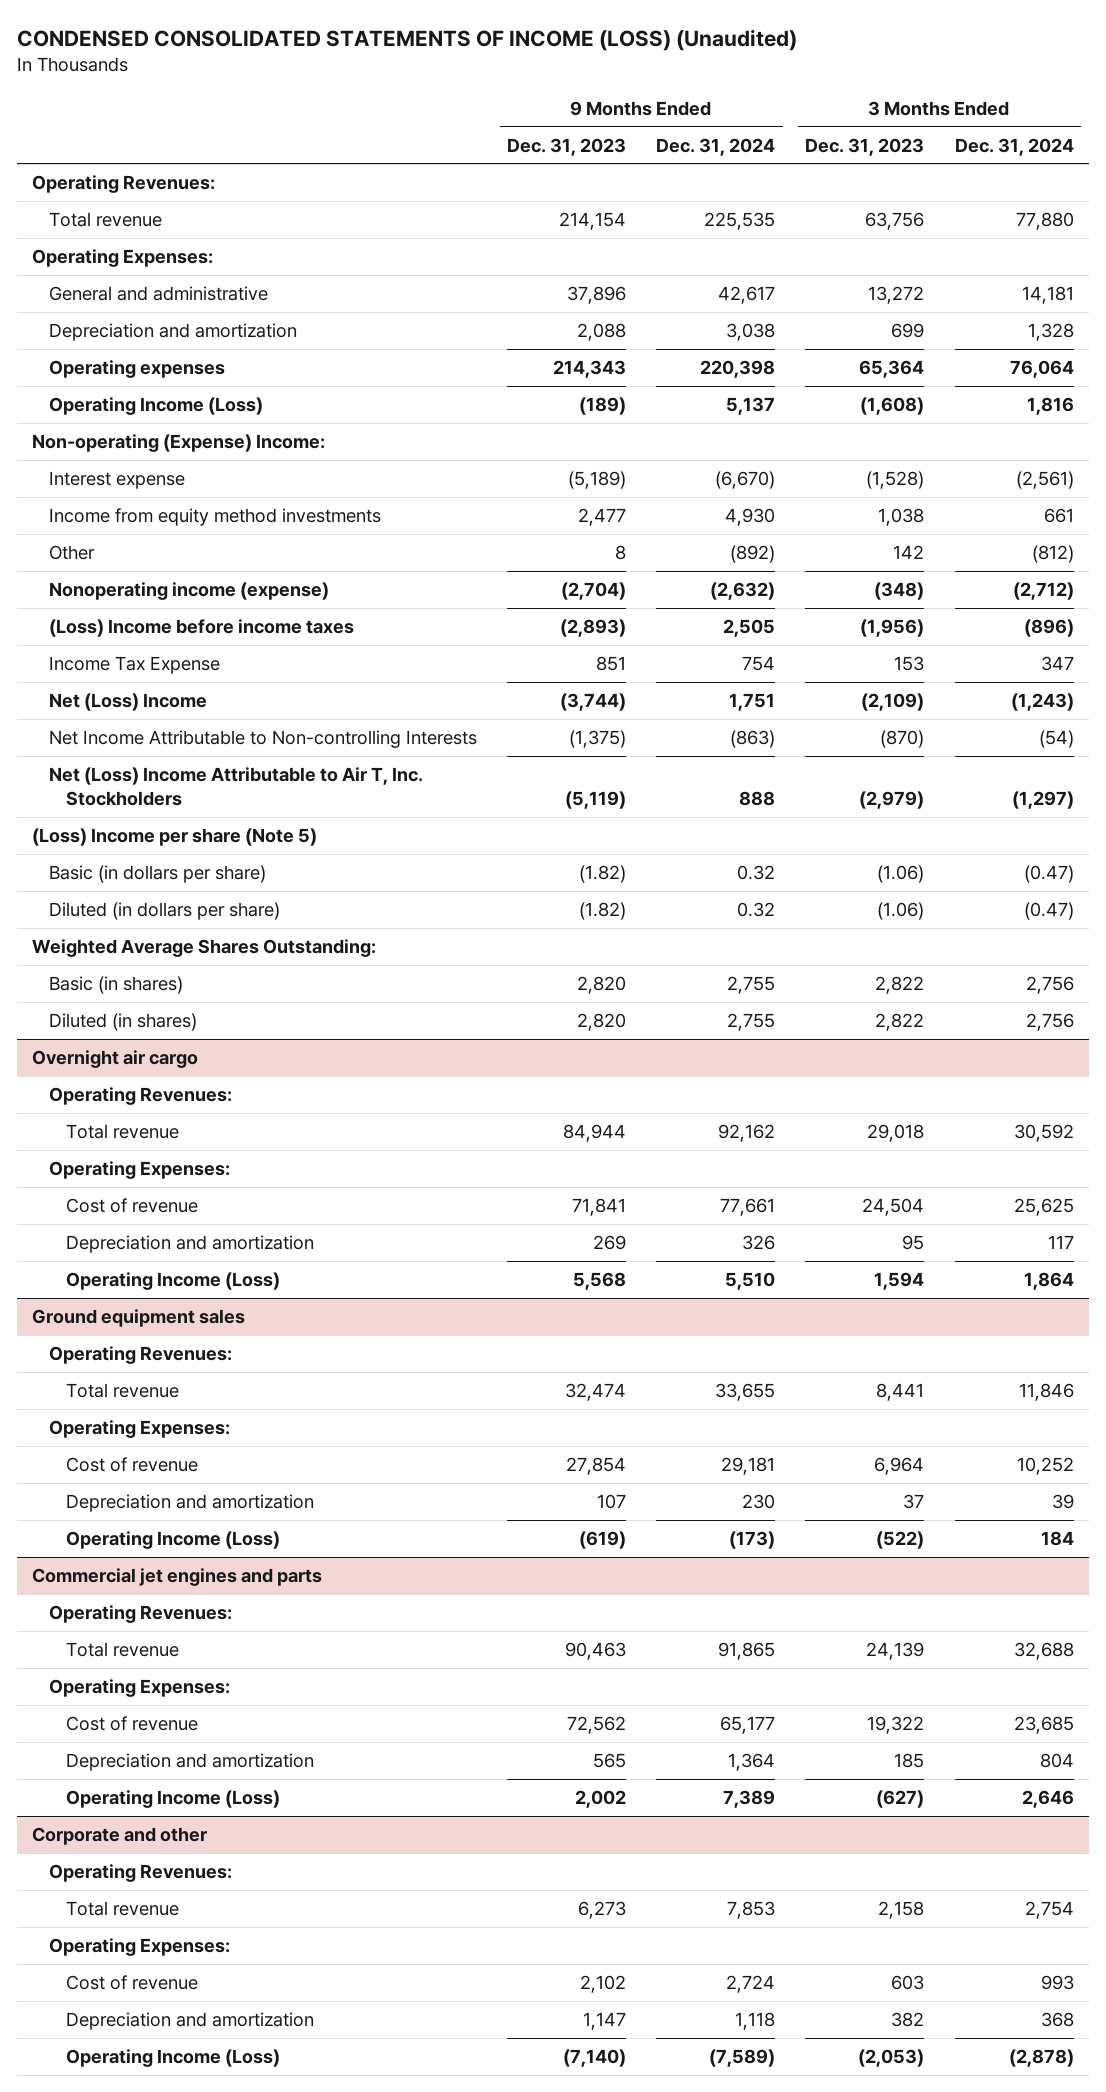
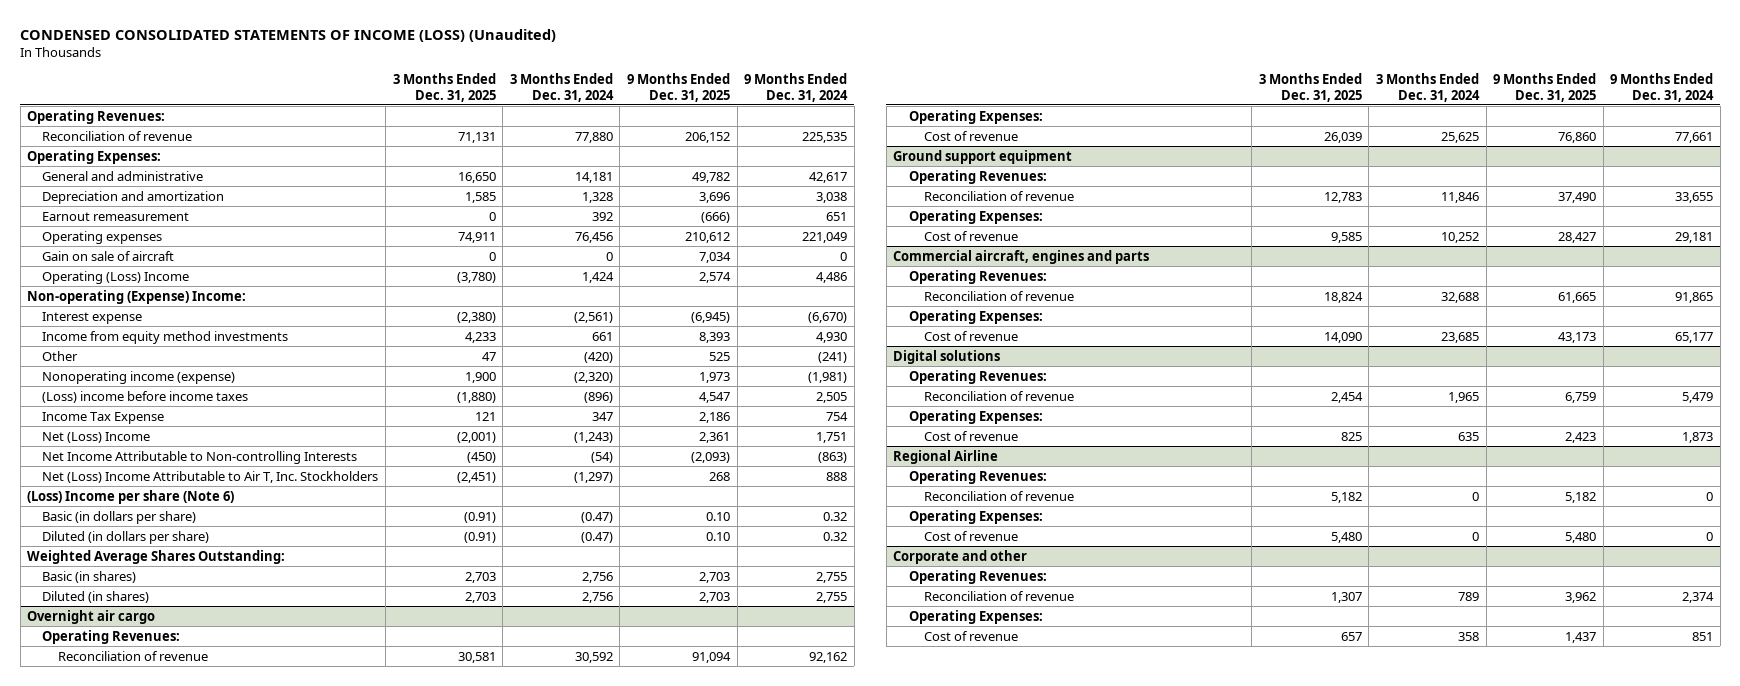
- | 9 Months Ended Dec. 31, 2023 | 9 Months Ended Dec. 31, 2024 | 3 Months Ended Dec. 31, 2023 | 3 Months Ended Dec. 31, 2024
+ | 3 Months Ended Dec. 31, 2025 | 3 Months Ended Dec. 31, 2024 | 9 Months Ended Dec. 31, 2025 | 9 Months Ended Dec. 31, 2024
- Total revenue | 214,154 | 225,535 | 63,756 | 77,880
+ Reconciliation of revenue | 71,131 | 77,880 | 206,152 | 225,535
- Operating expenses | 214,343 | 220,398 | 65,364 | 76,064
- Operating Income (Loss) | (189) | 5,137 | (1,608) | 1,816
+ Earnout remeasurement | 0 | 392 | (666) | 651
+ Operating expenses | 74,911 | 76,456 | 210,612 | 221,049
+ Gain on sale of aircraft | 0 | 0 | 7,034 | 0
+ Operating (Loss) Income | (3,780) | 1,424 | 2,574 | 4,486
- Other | 8 | (892) | 142 | (812)
- Nonoperating income (expense) | (2,704) | (2,632) | (348) | (2,712)
- (Loss) Income before income taxes | (2,893) | 2,505 | (1,956) | (896)
+ Other | 47 | (420) | 525 | (241)
+ Nonoperating income (expense) | 1,900 | (2,320) | 1,973 | (1,981)
+ (Loss) income before income taxes | (1,880) | (896) | 4,547 | 2,505
- (Loss) Income per share (Note 5)
+ (Loss) Income per share (Note 6)
@ Overnight air cargo
- Total revenue | 84,944 | 92,162 | 29,018 | 30,592
+ Reconciliation of revenue | 30,581 | 30,592 | 91,094 | 92,162
- Depreciation and amortization | 269 | 326 | 95 | 117
- Operating Income (Loss) | 5,568 | 5,510 | 1,594 | 1,864
- Ground equipment sales
+ Ground support equipment
- Total revenue | 32,474 | 33,655 | 8,441 | 11,846
+ Reconciliation of revenue | 12,783 | 11,846 | 37,490 | 33,655
- Depreciation and amortization | 107 | 230 | 37 | 39
- Operating Income (Loss) | (619) | (173) | (522) | 184
- Commercial jet engines and parts
+ Commercial aircraft, engines and parts
- Total revenue | 90,463 | 91,865 | 24,139 | 32,688
+ Reconciliation of revenue | 18,824 | 32,688 | 61,665 | 91,865
- Depreciation and amortization | 565 | 1,364 | 185 | 804
- Operating Income (Loss) | 2,002 | 7,389 | (627) | 2,646
+ Digital solutions
+ Operating Revenues:
+ Reconciliation of revenue | 2,454 | 1,965 | 6,759 | 5,479
+ Operating Expenses:
+ Cost of revenue | 825 | 635 | 2,423 | 1,873
+ Regional Airline
+ Operating Revenues:
+ Reconciliation of revenue | 5,182 | 0 | 5,182 | 0
+ Operating Expenses:
+ Cost of revenue | 5,480 | 0 | 5,480 | 0
@ Corporate and other
- Total revenue | 6,273 | 7,853 | 2,158 | 2,754
+ Reconciliation of revenue | 1,307 | 789 | 3,962 | 2,374
- Cost of revenue | 2,102 | 2,724 | 603 | 993
- Depreciation and amortization | 1,147 | 1,118 | 382 | 368
- Operating Income (Loss) | (7,140) | (7,589) | (2,053) | (2,878)
+ Cost of revenue | 657 | 358 | 1,437 | 851

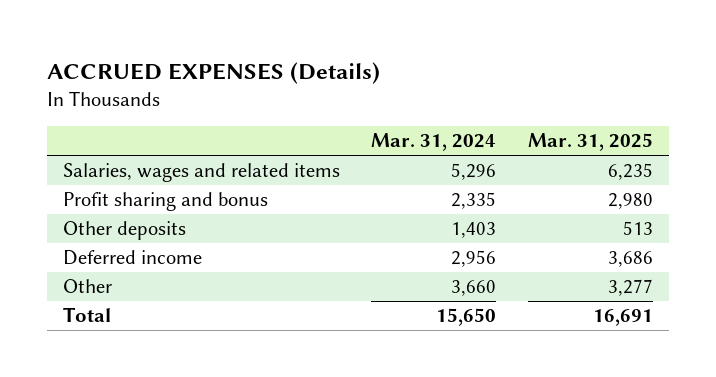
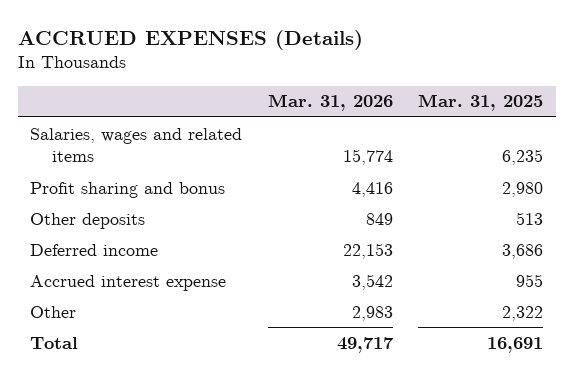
- | Mar. 31, 2024 | Mar. 31, 2025
+ | Mar. 31, 2026 | Mar. 31, 2025
- Other | 3,660 | 3,277
+ Accrued interest expense | 3,542 | 955
+ Other | 2,983 | 2,322

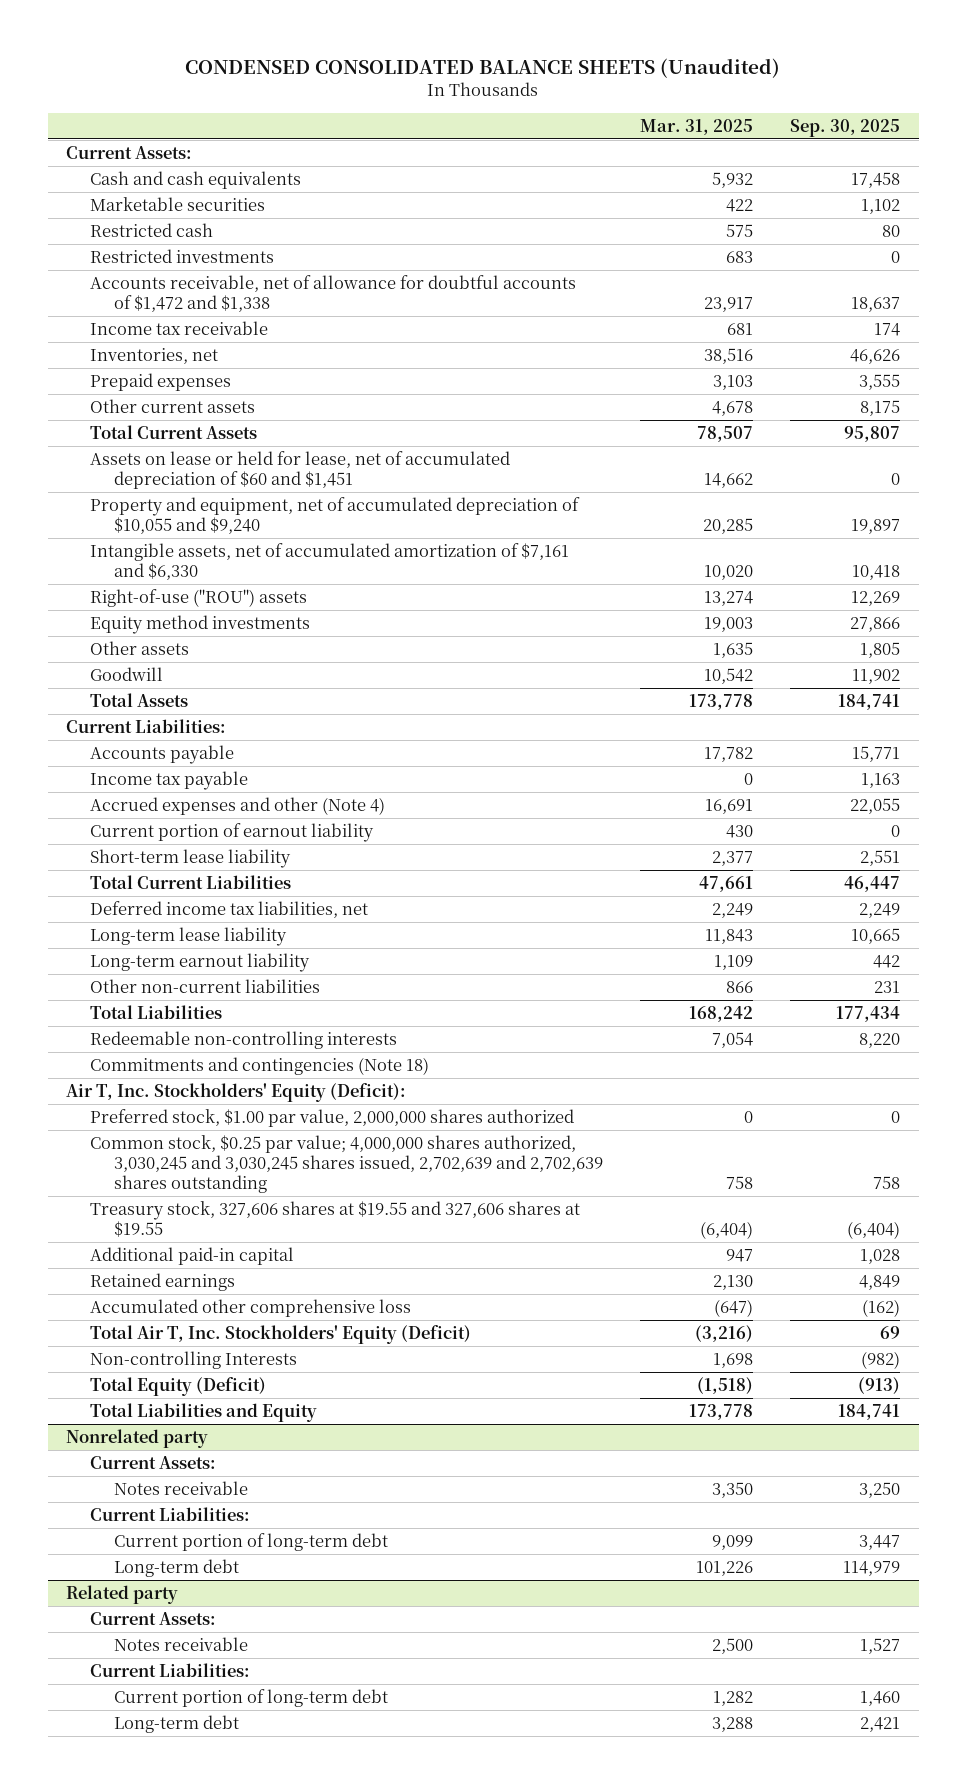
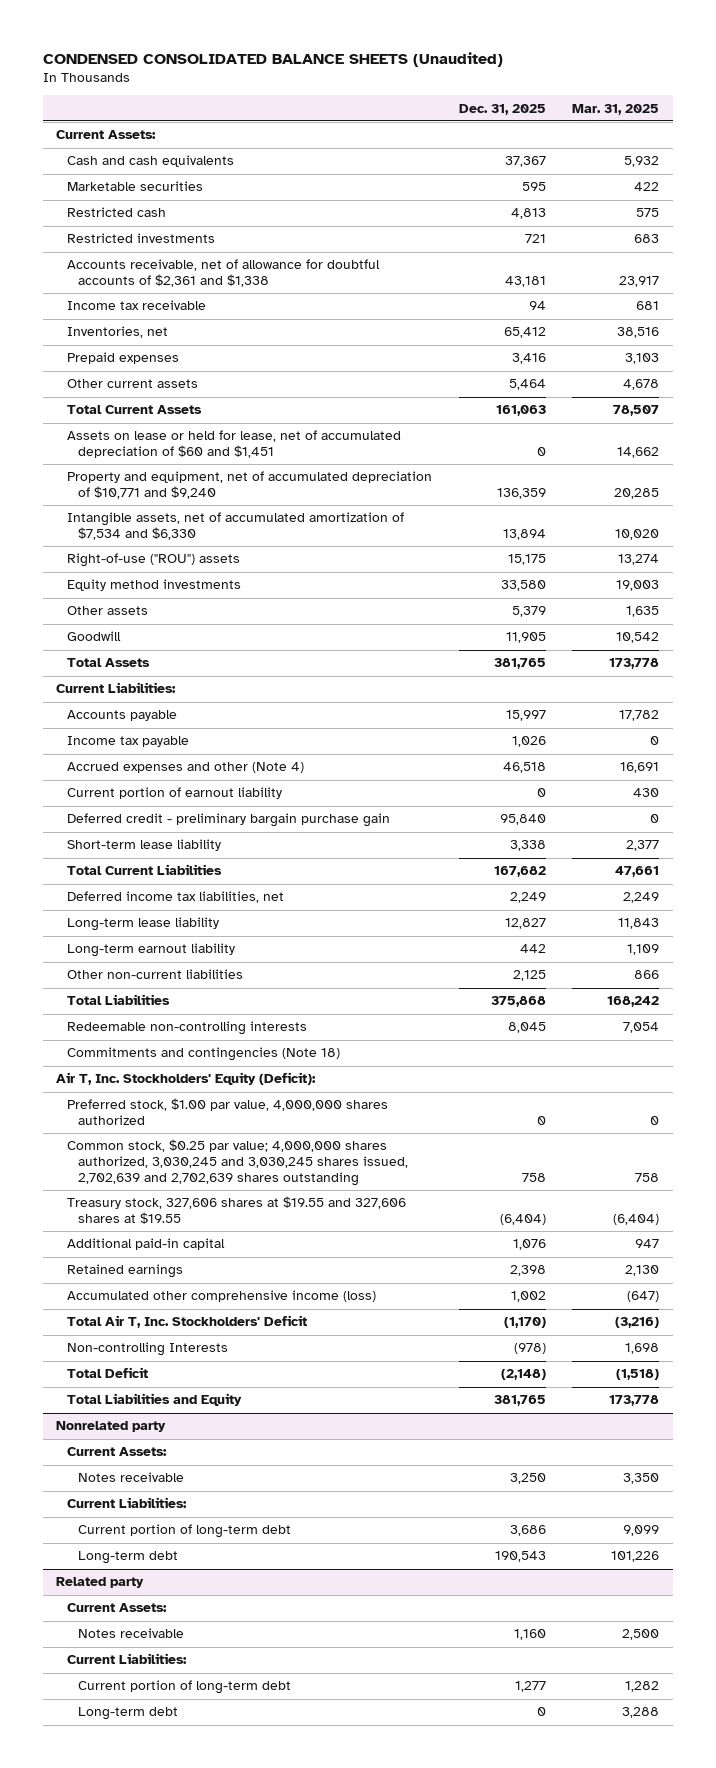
- | Mar. 31, 2025 | Sep. 30, 2025
+ | Dec. 31, 2025 | Mar. 31, 2025
- Accounts receivable, net of allowance for doubtful accounts of $1,472 and $1,338 | 23,917 | 18,637
+ Accounts receivable, net of allowance for doubtful accounts of $2,361 and $1,338 | 43,181 | 23,917
- Property and equipment, net of accumulated depreciation of $10,055 and $9,240 | 20,285 | 19,897
- Intangible assets, net of accumulated amortization of $7,161 and $6,330 | 10,020 | 10,418
+ Property and equipment, net of accumulated depreciation of $10,771 and $9,240 | 136,359 | 20,285
+ Intangible assets, net of accumulated amortization of $7,534 and $6,330 | 13,894 | 10,020
+ Deferred credit - preliminary bargain purchase gain | 95,840 | 0
- Preferred stock, $1.00 par value, 2,000,000 shares authorized | 0 | 0
+ Preferred stock, $1.00 par value, 4,000,000 shares authorized | 0 | 0
- Accumulated other comprehensive loss | (647) | (162)
- Total Air T, Inc. Stockholders' Equity (Deficit) | (3,216) | 69
+ Accumulated other comprehensive income (loss) | 1,002 | (647)
+ Total Air T, Inc. Stockholders' Deficit | (1,170) | (3,216)
- Total Equity (Deficit) | (1,518) | (913)
+ Total Deficit | (2,148) | (1,518)

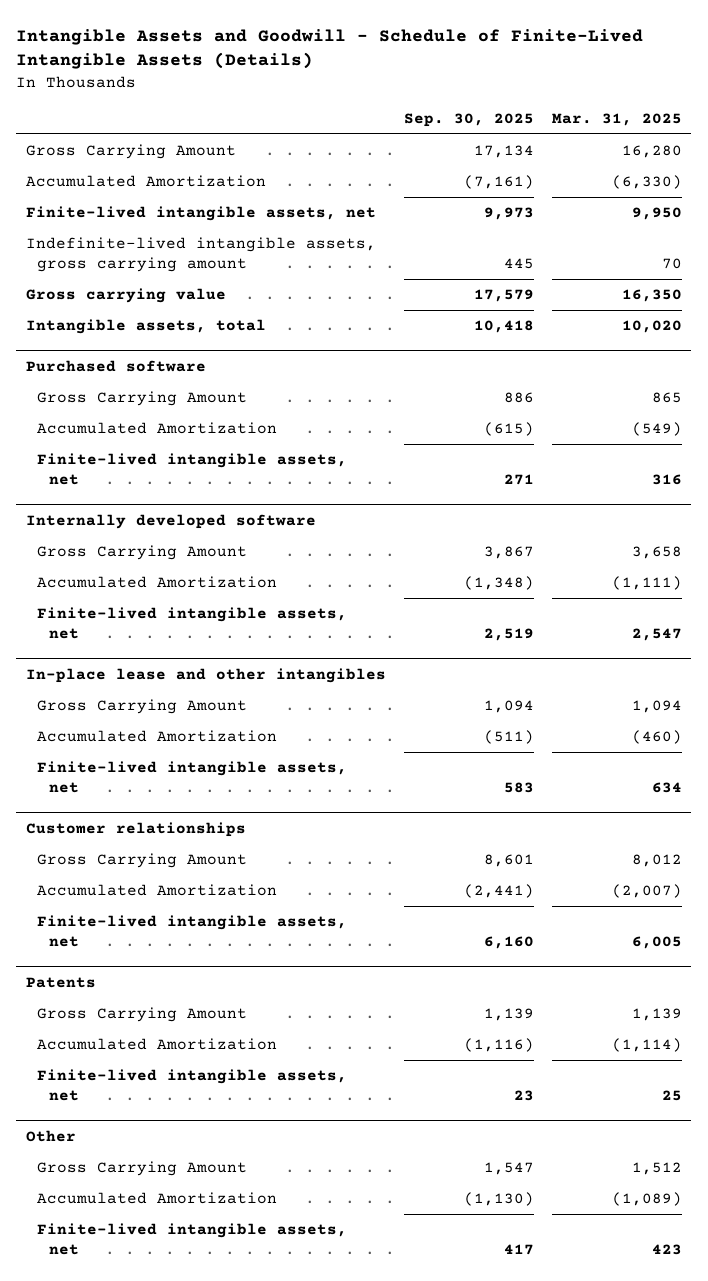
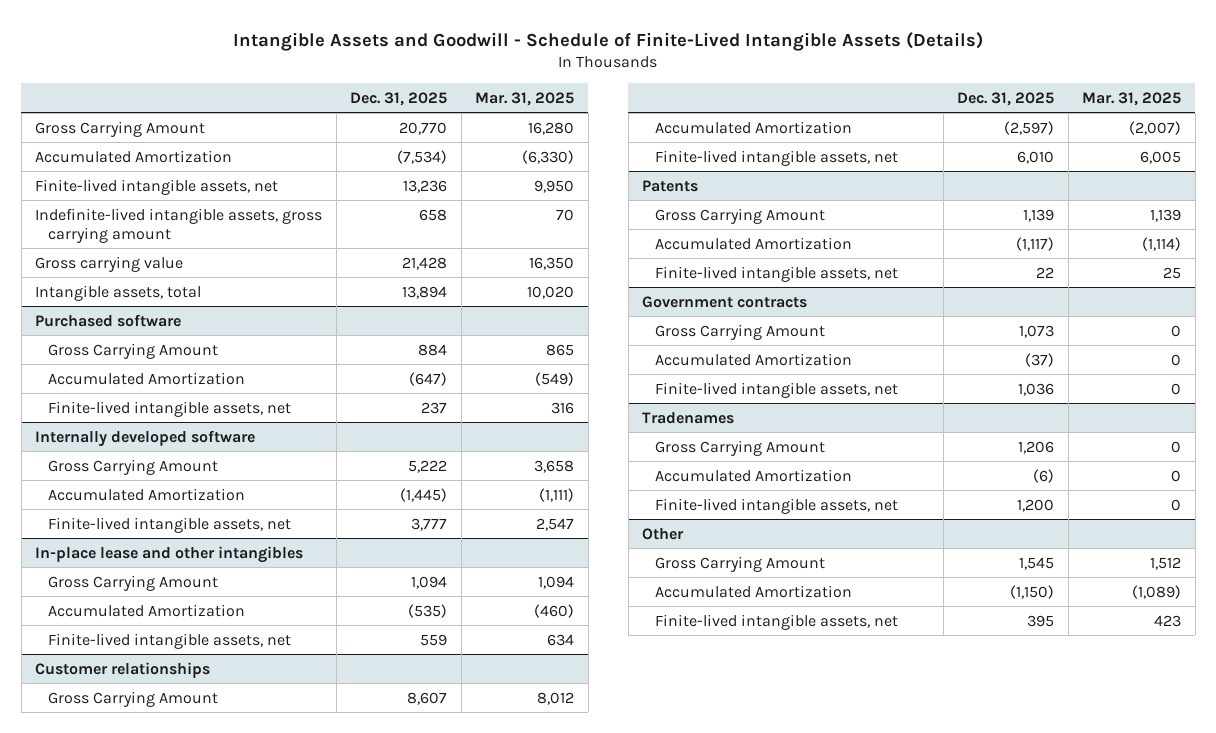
- | Sep. 30, 2025 | Mar. 31, 2025
+ | Dec. 31, 2025 | Mar. 31, 2025
+ Government contracts
+ Gross Carrying Amount | 1,073 | 0
+ Accumulated Amortization | (37) | 0
+ Finite-lived intangible assets, net | 1,036 | 0
+ Tradenames
+ Gross Carrying Amount | 1,206 | 0
+ Accumulated Amortization | (6) | 0
+ Finite-lived intangible assets, net | 1,200 | 0

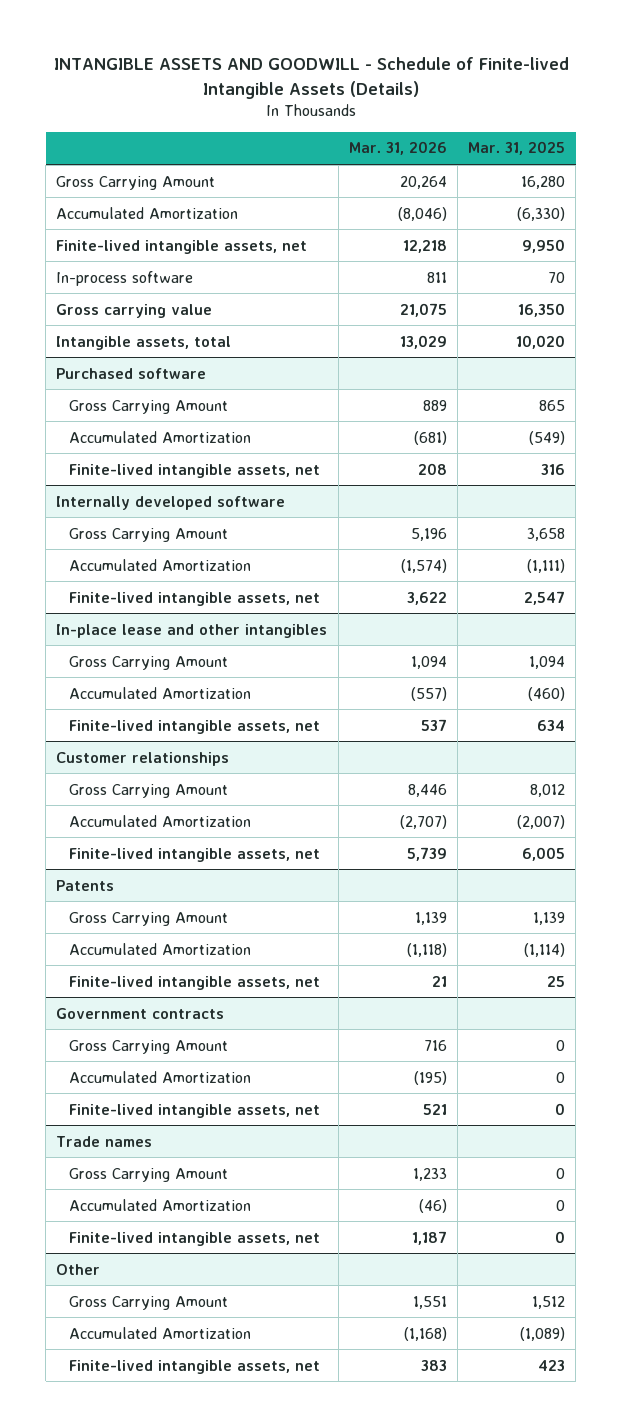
- Intangible Assets and Goodwill - Schedule of Finite-Lived Intangible Assets (Details)
+ INTANGIBLE ASSETS AND GOODWILL - Schedule of Finite-lived Intangible Assets (Details)
- | Dec. 31, 2025 | Mar. 31, 2025
+ | Mar. 31, 2026 | Mar. 31, 2025
- Indefinite-lived intangible assets, gross carrying amount | 658 | 70
+ In-process software | 811 | 70
- Tradenames
+ Trade names

